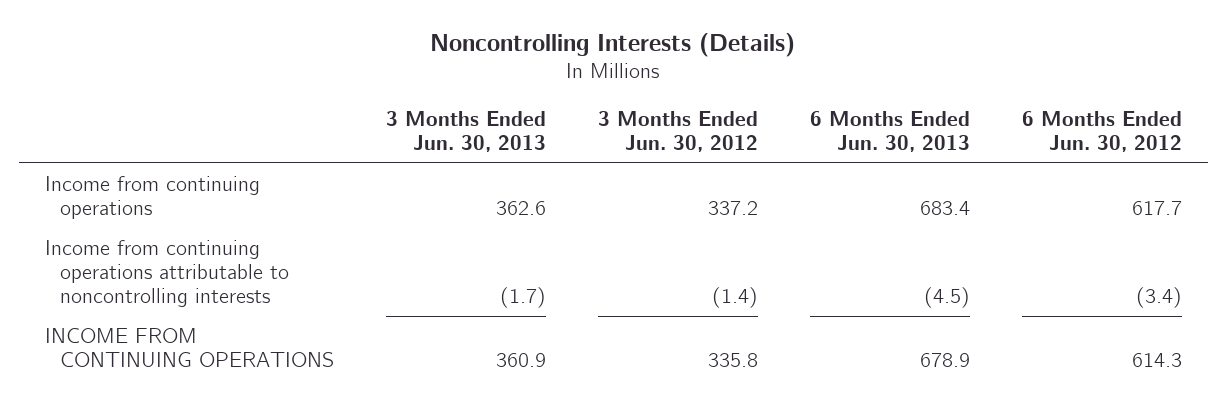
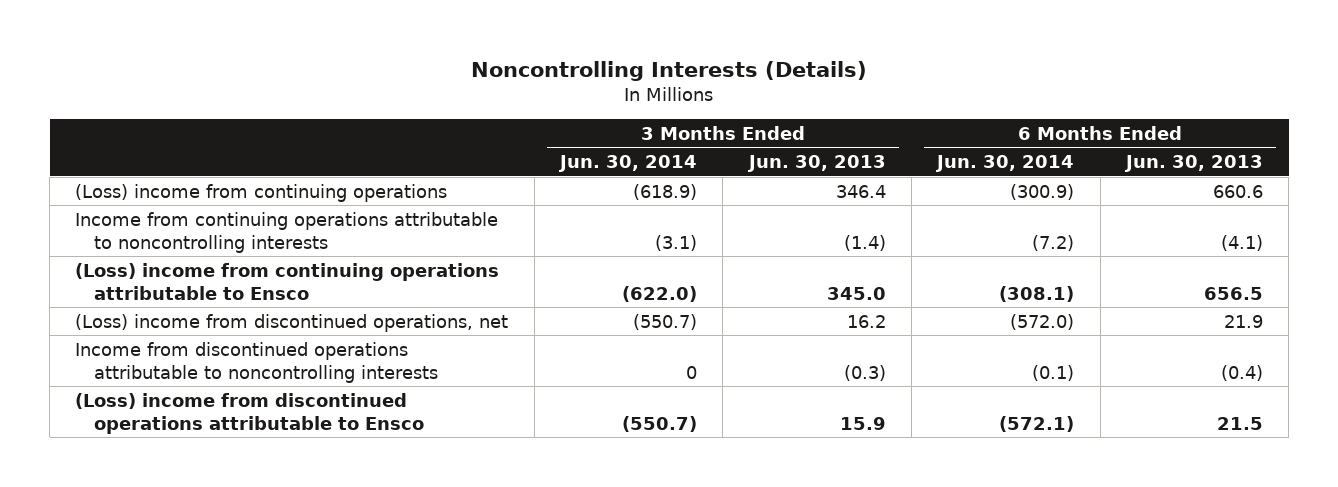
- | 3 Months Ended Jun. 30, 2013 | 3 Months Ended Jun. 30, 2012 | 6 Months Ended Jun. 30, 2013 | 6 Months Ended Jun. 30, 2012
+ | 3 Months Ended Jun. 30, 2014 | 3 Months Ended Jun. 30, 2013 | 6 Months Ended Jun. 30, 2014 | 6 Months Ended Jun. 30, 2013
- Income from continuing operations | 362.6 | 337.2 | 683.4 | 617.7
- Income from continuing operations attributable to noncontrolling interests | (1.7) | (1.4) | (4.5) | (3.4)
- INCOME FROM CONTINUING OPERATIONS | 360.9 | 335.8 | 678.9 | 614.3
+ (Loss) income from continuing operations | (618.9) | 346.4 | (300.9) | 660.6
+ Income from continuing operations attributable to noncontrolling interests | (3.1) | (1.4) | (7.2) | (4.1)
+ (Loss) income from continuing operations attributable to Ensco | (622.0) | 345.0 | (308.1) | 656.5
+ (Loss) income from discontinued operations, net | (550.7) | 16.2 | (572.0) | 21.9
+ Income from discontinued operations attributable to noncontrolling interests | 0 | (0.3) | (0.1) | (0.4)
+ (Loss) income from discontinued operations attributable to Ensco | (550.7) | 15.9 | (572.1) | 21.5

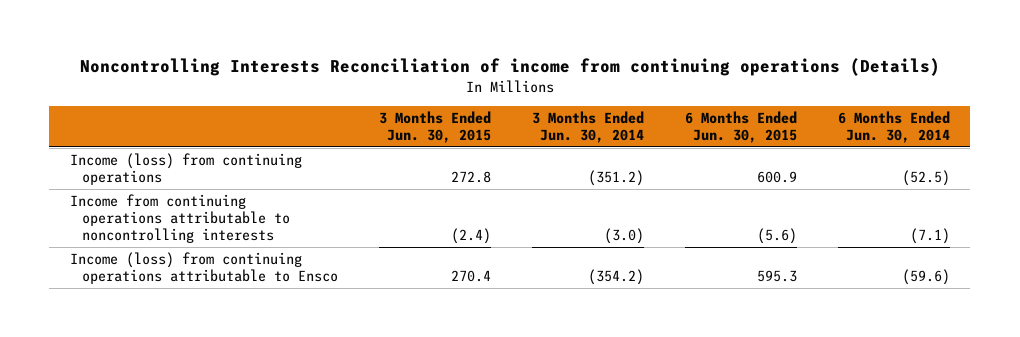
- Noncontrolling Interests (Details)
+ Noncontrolling Interests Reconciliation of income from continuing operations (Details)
- | 3 Months Ended Jun. 30, 2014 | 3 Months Ended Jun. 30, 2013 | 6 Months Ended Jun. 30, 2014 | 6 Months Ended Jun. 30, 2013
+ | 3 Months Ended Jun. 30, 2015 | 3 Months Ended Jun. 30, 2014 | 6 Months Ended Jun. 30, 2015 | 6 Months Ended Jun. 30, 2014
- (Loss) income from continuing operations | (618.9) | 346.4 | (300.9) | 660.6
- Income from continuing operations attributable to noncontrolling interests | (3.1) | (1.4) | (7.2) | (4.1)
- (Loss) income from continuing operations attributable to Ensco | (622.0) | 345.0 | (308.1) | 656.5
- (Loss) income from discontinued operations, net | (550.7) | 16.2 | (572.0) | 21.9
- Income from discontinued operations attributable to noncontrolling interests | 0 | (0.3) | (0.1) | (0.4)
- (Loss) income from discontinued operations attributable to Ensco | (550.7) | 15.9 | (572.1) | 21.5
+ Income (loss) from continuing operations | 272.8 | (351.2) | 600.9 | (52.5)
+ Income from continuing operations attributable to noncontrolling interests | (2.4) | (3.0) | (5.6) | (7.1)
+ Income (loss) from continuing operations attributable to Ensco | 270.4 | (354.2) | 595.3 | (59.6)

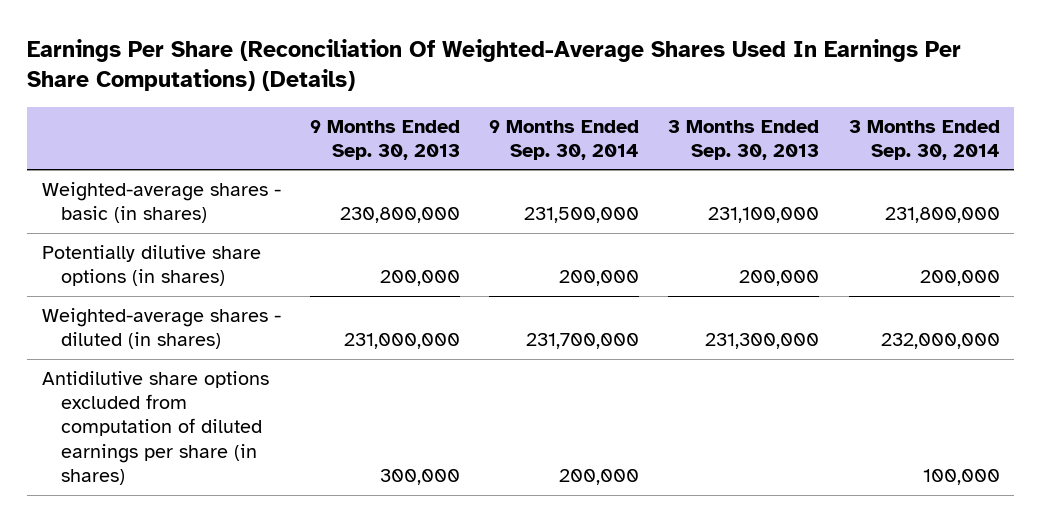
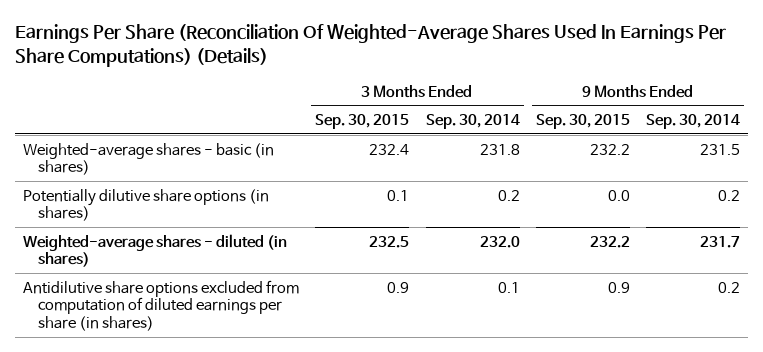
- | 9 Months Ended Sep. 30, 2013 | 9 Months Ended Sep. 30, 2014 | 3 Months Ended Sep. 30, 2013 | 3 Months Ended Sep. 30, 2014
+ | 3 Months Ended Sep. 30, 2015 | 3 Months Ended Sep. 30, 2014 | 9 Months Ended Sep. 30, 2015 | 9 Months Ended Sep. 30, 2014
- Weighted-average shares - basic (in shares) | 230,800,000 | 231,500,000 | 231,100,000 | 231,800,000
- Potentially dilutive share options (in shares) | 200,000 | 200,000 | 200,000 | 200,000
- Weighted-average shares - diluted (in shares) | 231,000,000 | 231,700,000 | 231,300,000 | 232,000,000
- Antidilutive share options excluded from computation of diluted earnings per share (in shares) | 300,000 | 200,000 | | 100,000
+ Weighted-average shares - basic (in shares) | 232.4 | 231.8 | 232.2 | 231.5
+ Potentially dilutive share options (in shares) | 0.1 | 0.2 | 0.0 | 0.2
+ Weighted-average shares - diluted (in shares) | 232.5 | 232.0 | 232.2 | 231.7
+ Antidilutive share options excluded from computation of diluted earnings per share (in shares) | 0.9 | 0.1 | 0.9 | 0.2

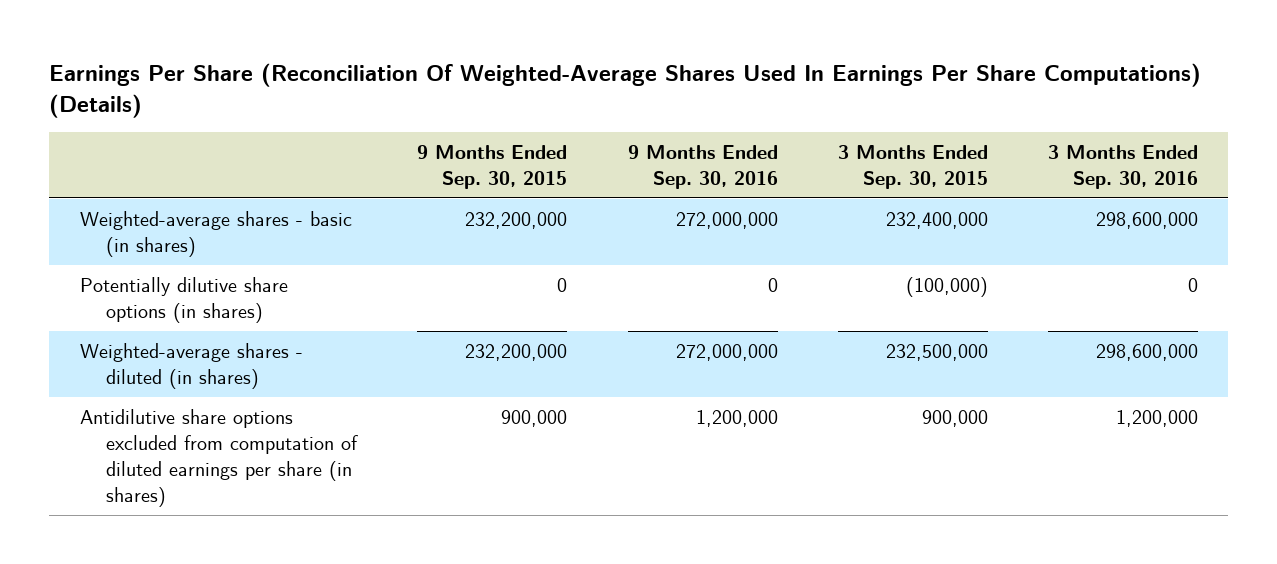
- | 3 Months Ended Sep. 30, 2015 | 3 Months Ended Sep. 30, 2014 | 9 Months Ended Sep. 30, 2015 | 9 Months Ended Sep. 30, 2014
+ | 9 Months Ended Sep. 30, 2015 | 9 Months Ended Sep. 30, 2016 | 3 Months Ended Sep. 30, 2015 | 3 Months Ended Sep. 30, 2016
- Weighted-average shares - basic (in shares) | 232.4 | 231.8 | 232.2 | 231.5
- Potentially dilutive share options (in shares) | 0.1 | 0.2 | 0.0 | 0.2
- Weighted-average shares - diluted (in shares) | 232.5 | 232.0 | 232.2 | 231.7
- Antidilutive share options excluded from computation of diluted earnings per share (in shares) | 0.9 | 0.1 | 0.9 | 0.2
+ Weighted-average shares - basic (in shares) | 232,200,000 | 272,000,000 | 232,400,000 | 298,600,000
+ Potentially dilutive share options (in shares) | 0 | 0 | (100,000) | 0
+ Weighted-average shares - diluted (in shares) | 232,200,000 | 272,000,000 | 232,500,000 | 298,600,000
+ Antidilutive share options excluded from computation of diluted earnings per share (in shares) | 900,000 | 1,200,000 | 900,000 | 1,200,000

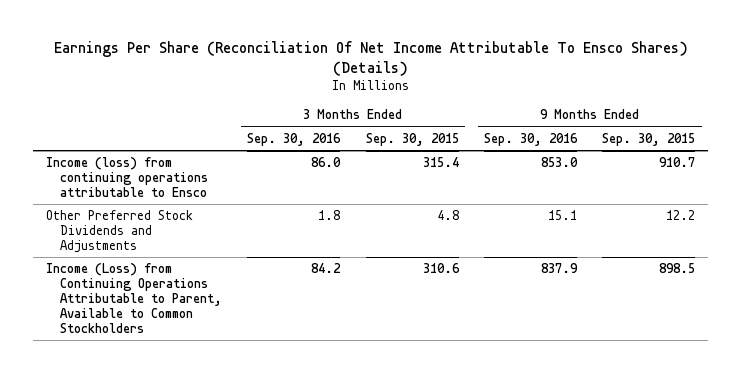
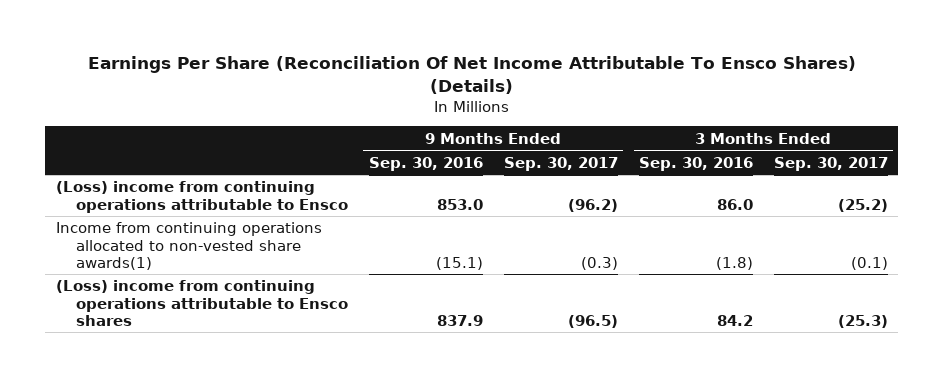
- | 3 Months Ended Sep. 30, 2016 | 3 Months Ended Sep. 30, 2015 | 9 Months Ended Sep. 30, 2016 | 9 Months Ended Sep. 30, 2015
+ | 9 Months Ended Sep. 30, 2016 | 9 Months Ended Sep. 30, 2017 | 3 Months Ended Sep. 30, 2016 | 3 Months Ended Sep. 30, 2017
- Income (loss) from continuing operations attributable to Ensco | 86.0 | 315.4 | 853.0 | 910.7
- Other Preferred Stock Dividends and Adjustments | 1.8 | 4.8 | 15.1 | 12.2
- Income (Loss) from Continuing Operations Attributable to Parent, Available to Common Stockholders | 84.2 | 310.6 | 837.9 | 898.5
+ (Loss) income from continuing operations attributable to Ensco | 853.0 | (96.2) | 86.0 | (25.2)
+ Income from continuing operations allocated to non-vested share awards(1) | (15.1) | (0.3) | (1.8) | (0.1)
+ (Loss) income from continuing operations attributable to Ensco shares | 837.9 | (96.5) | 84.2 | (25.3)

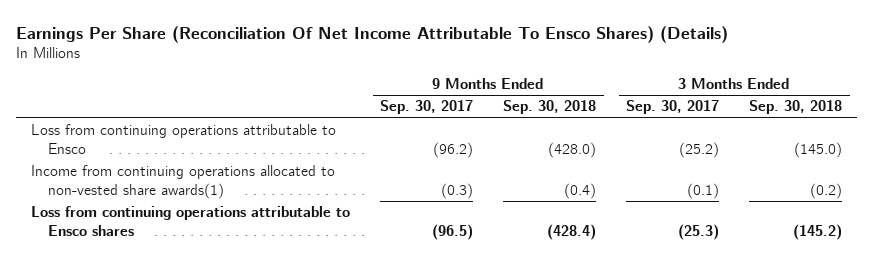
- | 9 Months Ended Sep. 30, 2016 | 9 Months Ended Sep. 30, 2017 | 3 Months Ended Sep. 30, 2016 | 3 Months Ended Sep. 30, 2017
+ | 9 Months Ended Sep. 30, 2017 | 9 Months Ended Sep. 30, 2018 | 3 Months Ended Sep. 30, 2017 | 3 Months Ended Sep. 30, 2018
- (Loss) income from continuing operations attributable to Ensco | 853.0 | (96.2) | 86.0 | (25.2)
+ Loss from continuing operations attributable to Ensco | (96.2) | (428.0) | (25.2) | (145.0)
- (Loss) income from continuing operations attributable to Ensco shares | 837.9 | (96.5) | 84.2 | (25.3)
+ Loss from continuing operations attributable to Ensco shares | (96.5) | (428.4) | (25.3) | (145.2)

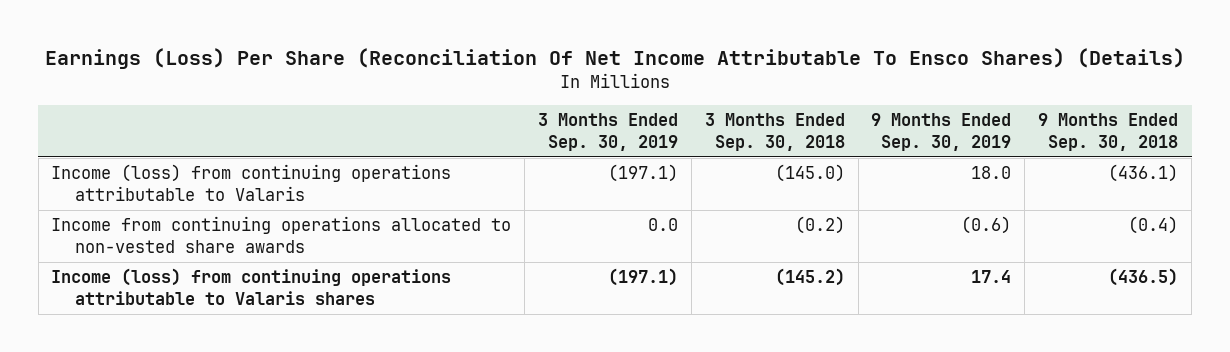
- Earnings Per Share (Reconciliation Of Net Income Attributable To Ensco Shares) (Details)
+ Earnings (Loss) Per Share (Reconciliation Of Net Income Attributable To Ensco Shares) (Details)
- | 9 Months Ended Sep. 30, 2017 | 9 Months Ended Sep. 30, 2018 | 3 Months Ended Sep. 30, 2017 | 3 Months Ended Sep. 30, 2018
+ | 3 Months Ended Sep. 30, 2019 | 3 Months Ended Sep. 30, 2018 | 9 Months Ended Sep. 30, 2019 | 9 Months Ended Sep. 30, 2018
- Loss from continuing operations attributable to Ensco | (96.2) | (428.0) | (25.2) | (145.0)
- Income from continuing operations allocated to non-vested share awards(1) | (0.3) | (0.4) | (0.1) | (0.2)
- Loss from continuing operations attributable to Ensco shares | (96.5) | (428.4) | (25.3) | (145.2)
+ Income (loss) from continuing operations attributable to Valaris | (197.1) | (145.0) | 18.0 | (436.1)
+ Income from continuing operations allocated to non-vested share awards | 0.0 | (0.2) | (0.6) | (0.4)
+ Income (loss) from continuing operations attributable to Valaris shares | (197.1) | (145.2) | 17.4 | (436.5)

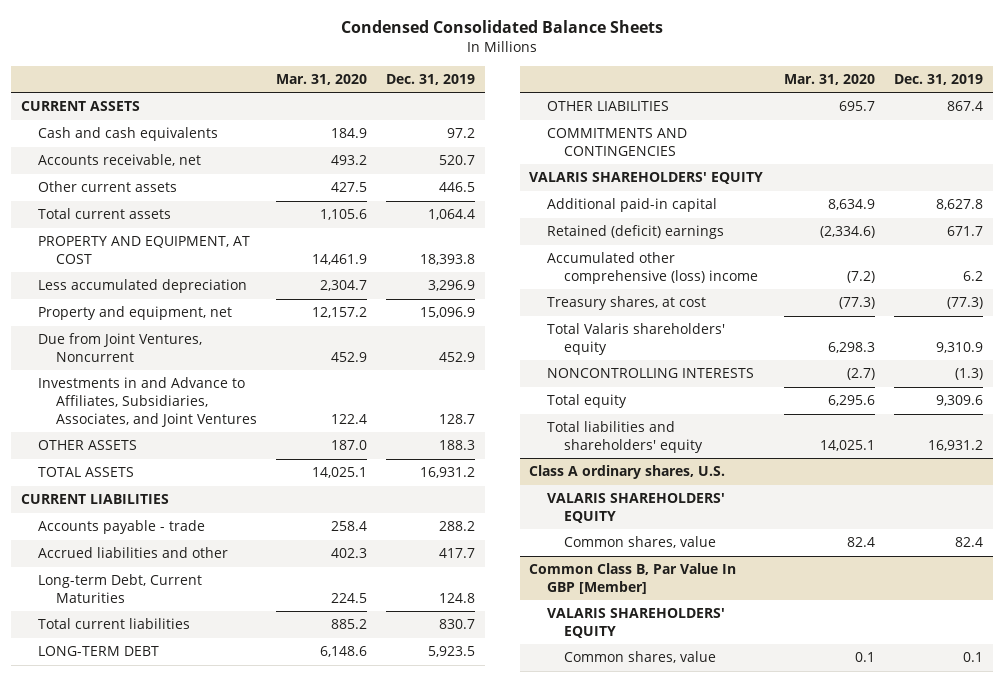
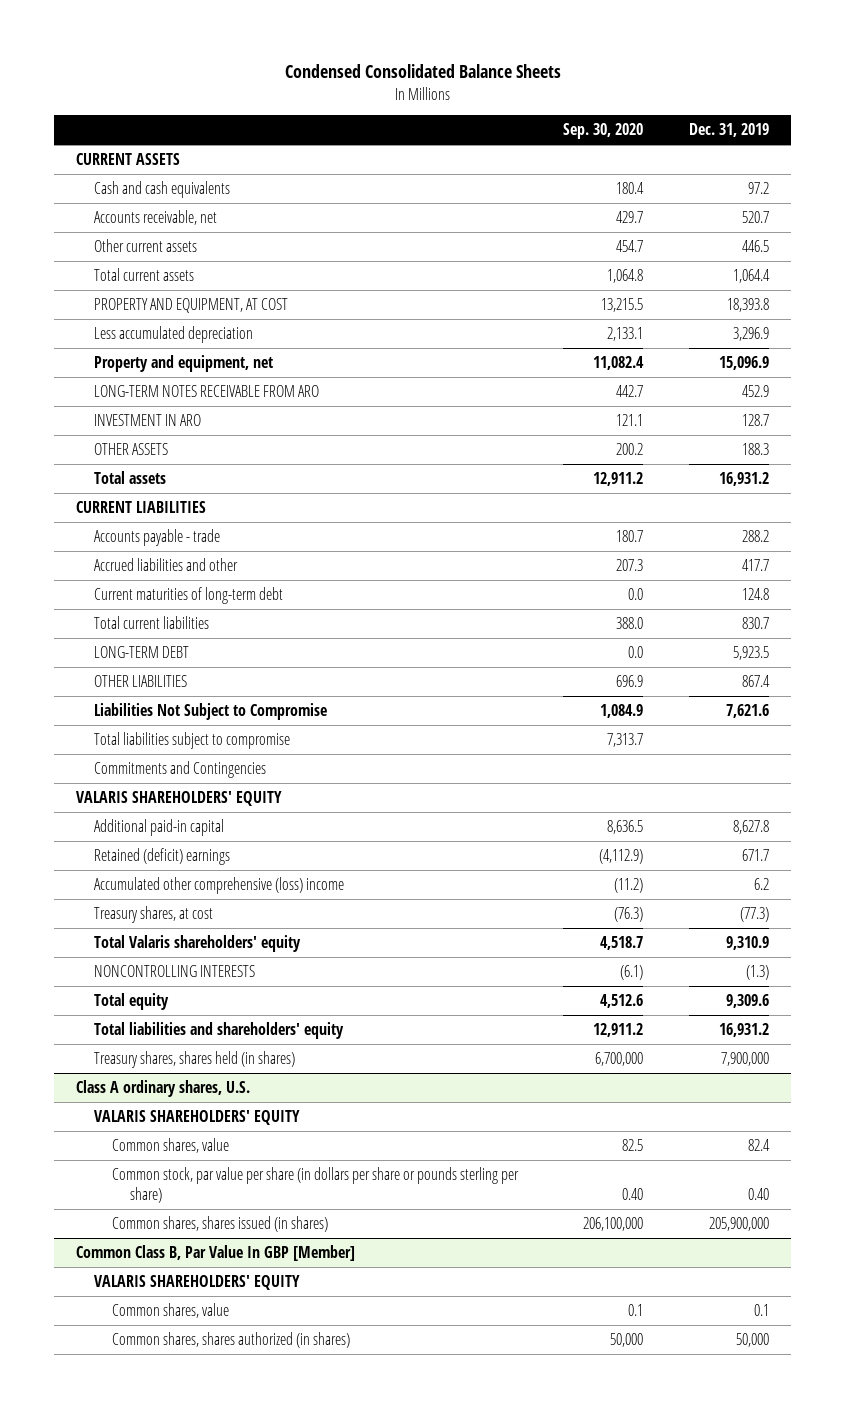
- | Mar. 31, 2020 | Dec. 31, 2019
+ | Sep. 30, 2020 | Dec. 31, 2019
- Due from Joint Ventures, Noncurrent | 452.9 | 452.9
- Investments in and Advance to Affiliates, Subsidiaries, Associates, and Joint Ventures | 122.4 | 128.7
+ LONG-TERM NOTES RECEIVABLE FROM ARO | 442.7 | 452.9
+ INVESTMENT IN ARO | 121.1 | 128.7
- TOTAL ASSETS | 14,025.1 | 16,931.2
+ Total assets | 12,911.2 | 16,931.2
- Long-term Debt, Current Maturities | 224.5 | 124.8
+ Current maturities of long-term debt | 0.0 | 124.8
- COMMITMENTS AND CONTINGENCIES
+ Liabilities Not Subject to Compromise | 1,084.9 | 7,621.6
+ Total liabilities subject to compromise | 7,313.7 |
+ Commitments and Contingencies
+ Treasury shares, shares held (in shares) | 6,700,000 | 7,900,000
@ Class A ordinary shares, U.S.
+ Common stock, par value per share (in dollars per share or pounds sterling per share) | 0.40 | 0.40
+ Common shares, shares issued (in shares) | 206,100,000 | 205,900,000
@ Common Class B, Par Value In GBP [Member]
+ Common shares, shares authorized (in shares) | 50,000 | 50,000

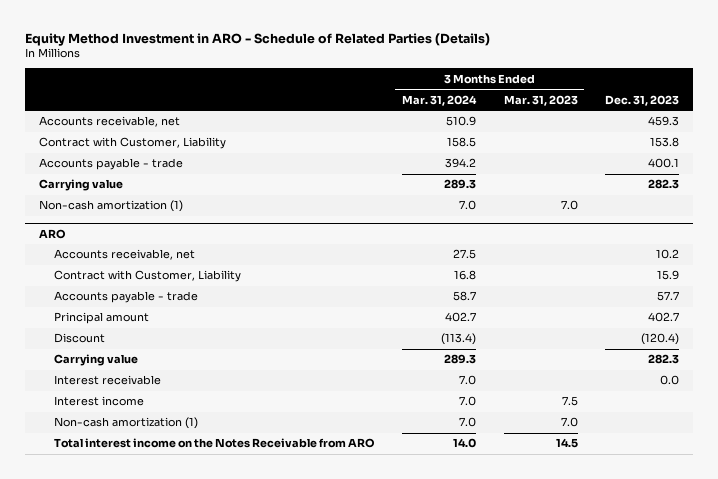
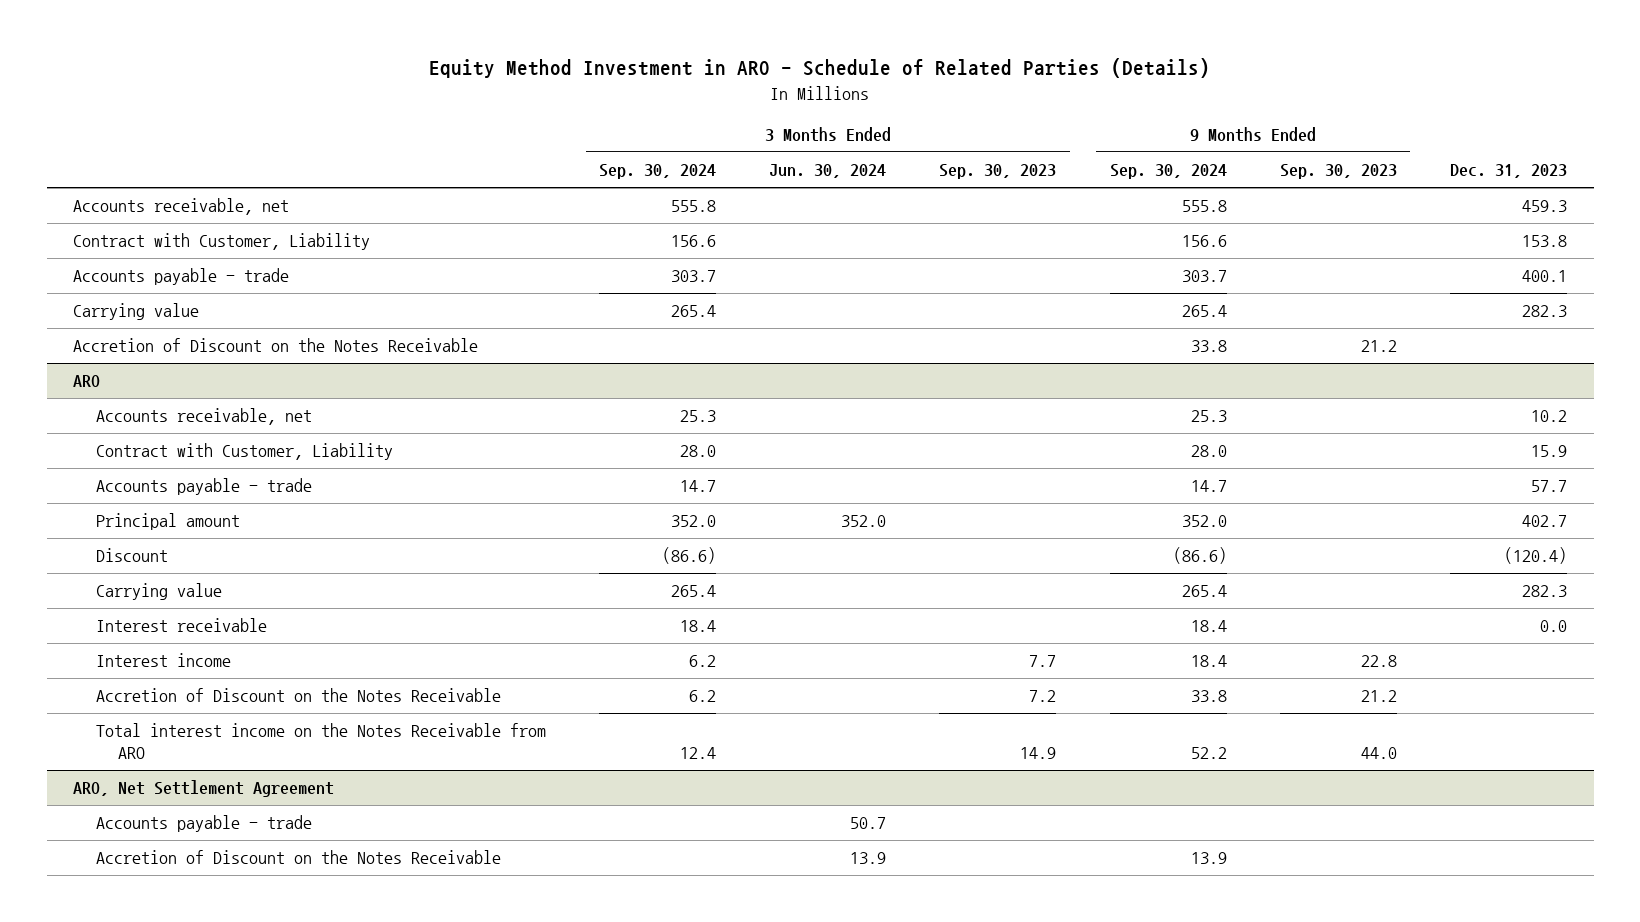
- | 3 Months Ended Mar. 31, 2024 | 3 Months Ended Mar. 31, 2023 | Dec. 31, 2023
+ | 3 Months Ended Sep. 30, 2024 | 3 Months Ended Jun. 30, 2024 | 3 Months Ended Sep. 30, 2023 | 9 Months Ended Sep. 30, 2024 | 9 Months Ended Sep. 30, 2023 | Dec. 31, 2023
- Non-cash amortization (1) | 7.0 | 7.0 |
+ Accretion of Discount on the Notes Receivable | | | | 33.8 | 21.2 |
@ ARO
- Non-cash amortization (1) | 7.0 | 7.0 |
+ Accretion of Discount on the Notes Receivable | 6.2 | | 7.2 | 33.8 | 21.2 |
+ ARO, Net Settlement Agreement
+ Accounts payable - trade | | 50.7 | | | |
+ Accretion of Discount on the Notes Receivable | | 13.9 | | 13.9 | |

